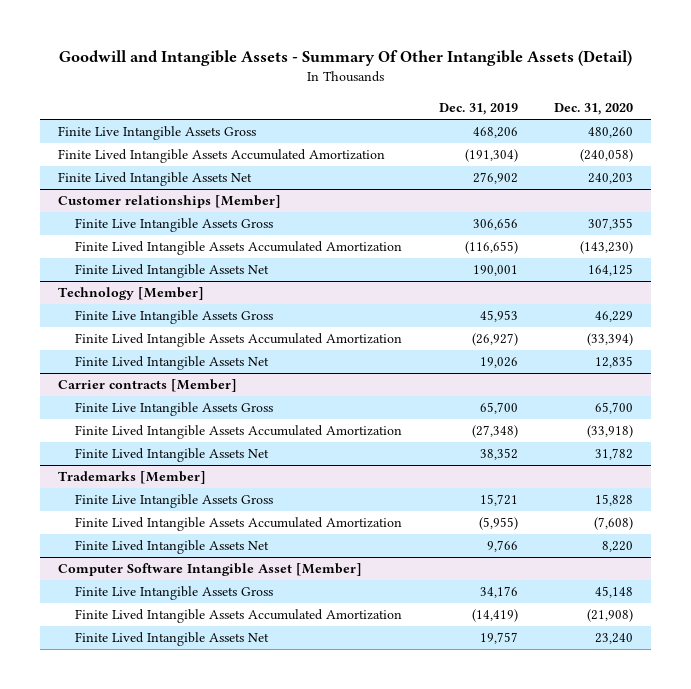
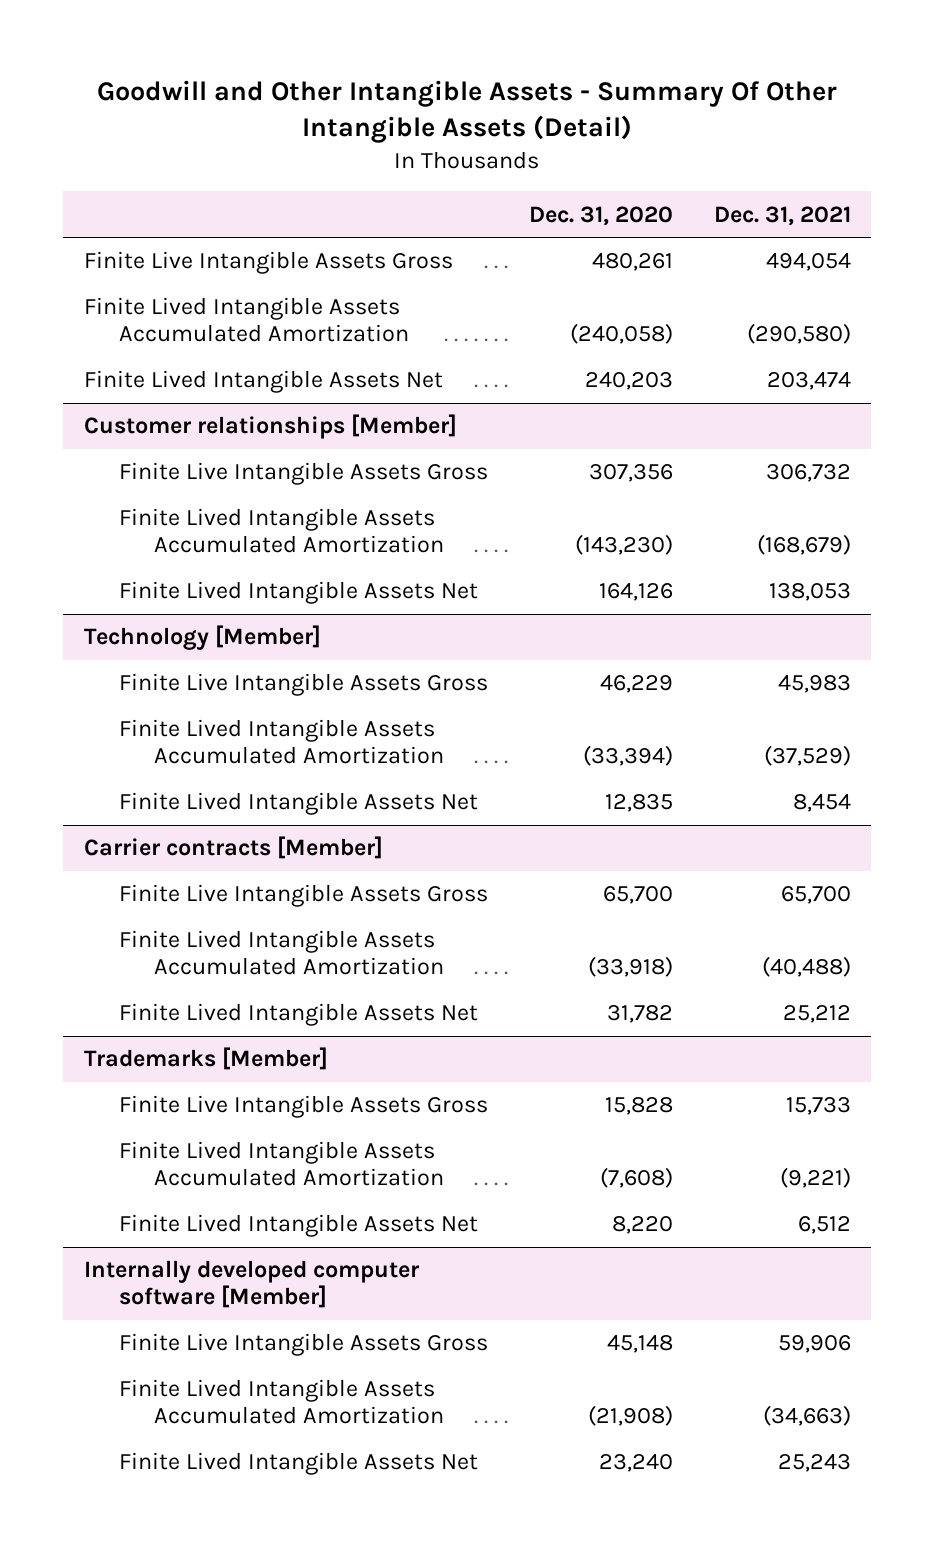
- Goodwill and Intangible Assets - Summary Of Other Intangible Assets (Detail)
+ Goodwill and Other Intangible Assets - Summary Of Other Intangible Assets (Detail)
- | Dec. 31, 2019 | Dec. 31, 2020
+ | Dec. 31, 2020 | Dec. 31, 2021
- Finite Live Intangible Assets Gross | 468,206 | 480,260
+ Finite Live Intangible Assets Gross | 480,261 | 494,054
@ Customer relationships [Member]
- Finite Live Intangible Assets Gross | 306,656 | 307,355
+ Finite Live Intangible Assets Gross | 307,356 | 306,732
- Finite Lived Intangible Assets Net | 190,001 | 164,125
+ Finite Lived Intangible Assets Net | 164,126 | 138,053
- Computer Software Intangible Asset [Member]
+ Internally developed computer software [Member]

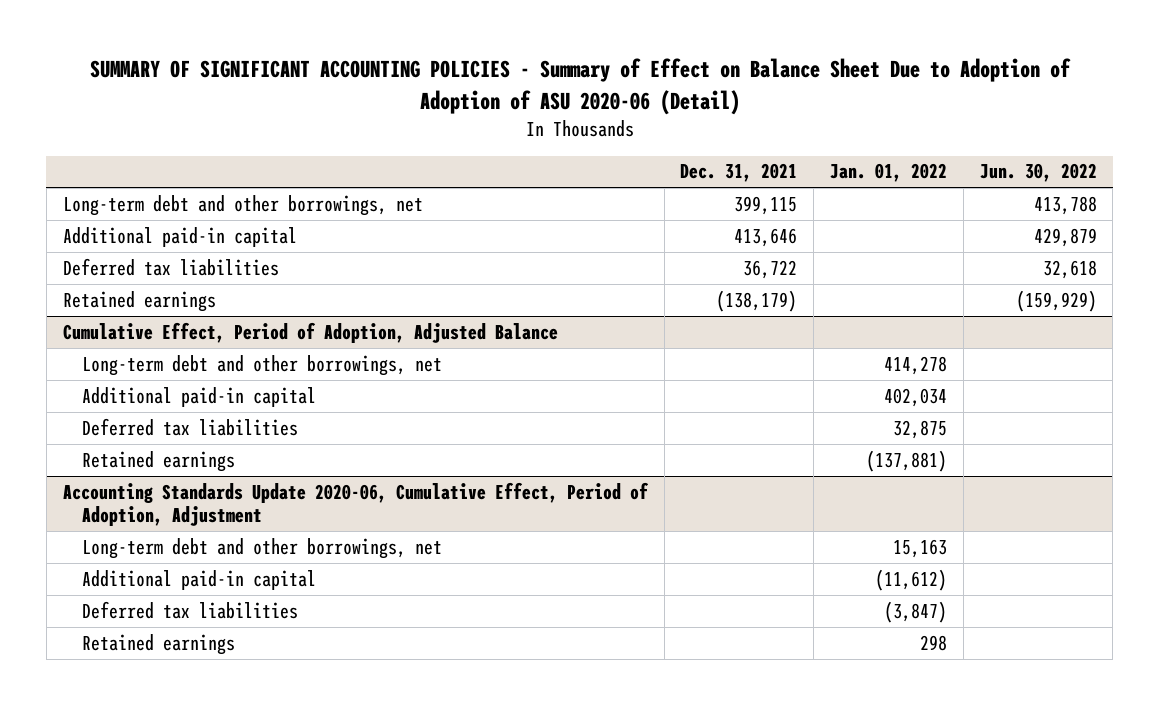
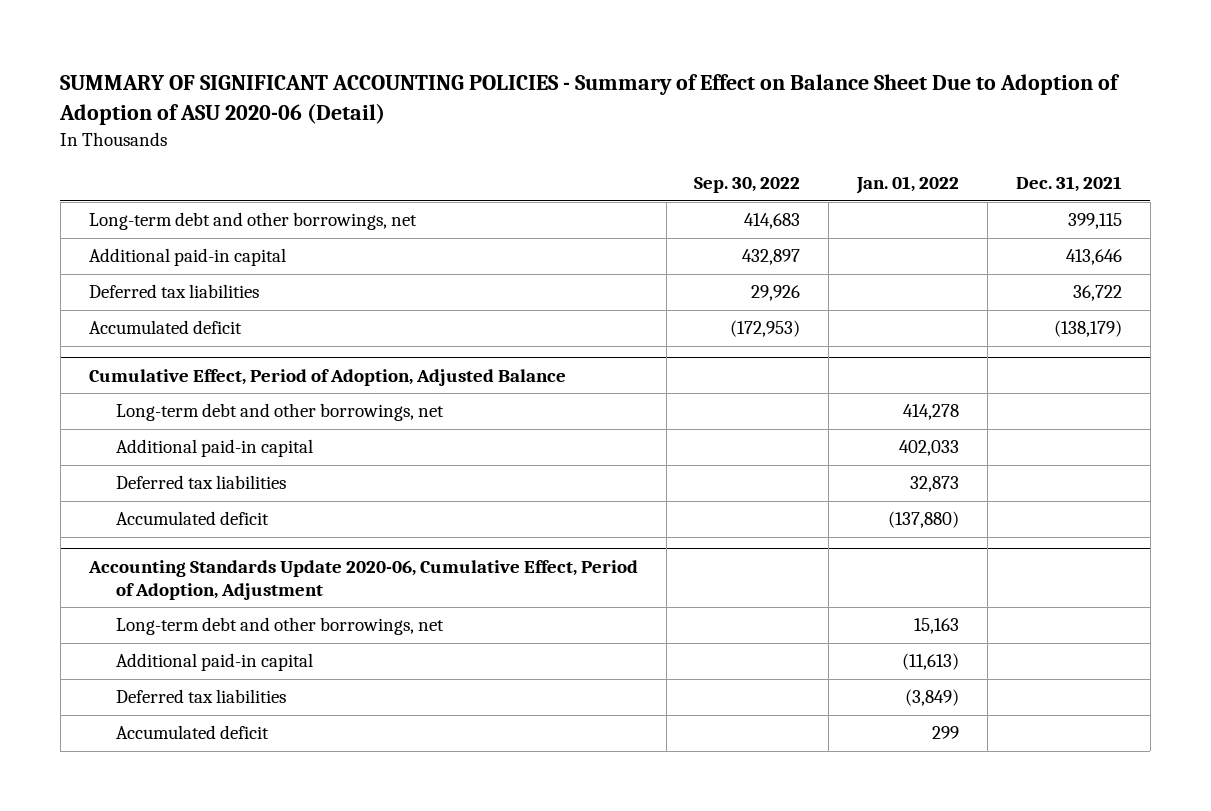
- | Dec. 31, 2021 | Jan. 01, 2022 | Jun. 30, 2022
+ | Sep. 30, 2022 | Jan. 01, 2022 | Dec. 31, 2021
- Retained earnings | (138,179) | | (159,929)
+ Accumulated deficit | (172,953) | | (138,179)
@ Cumulative Effect, Period of Adoption, Adjusted Balance
- Additional paid-in capital | | 402,034 |
- Deferred tax liabilities | | 32,875 |
- Retained earnings | | (137,881) |
+ Additional paid-in capital | | 402,033 |
+ Deferred tax liabilities | | 32,873 |
+ Accumulated deficit | | (137,880) |
@ Accounting Standards Update 2020-06, Cumulative Effect, Period of Adoption, Adjustment
- Additional paid-in capital | | (11,612) |
- Deferred tax liabilities | | (3,847) |
- Retained earnings | | 298 |
+ Additional paid-in capital | | (11,613) |
+ Deferred tax liabilities | | (3,849) |
+ Accumulated deficit | | 299 |

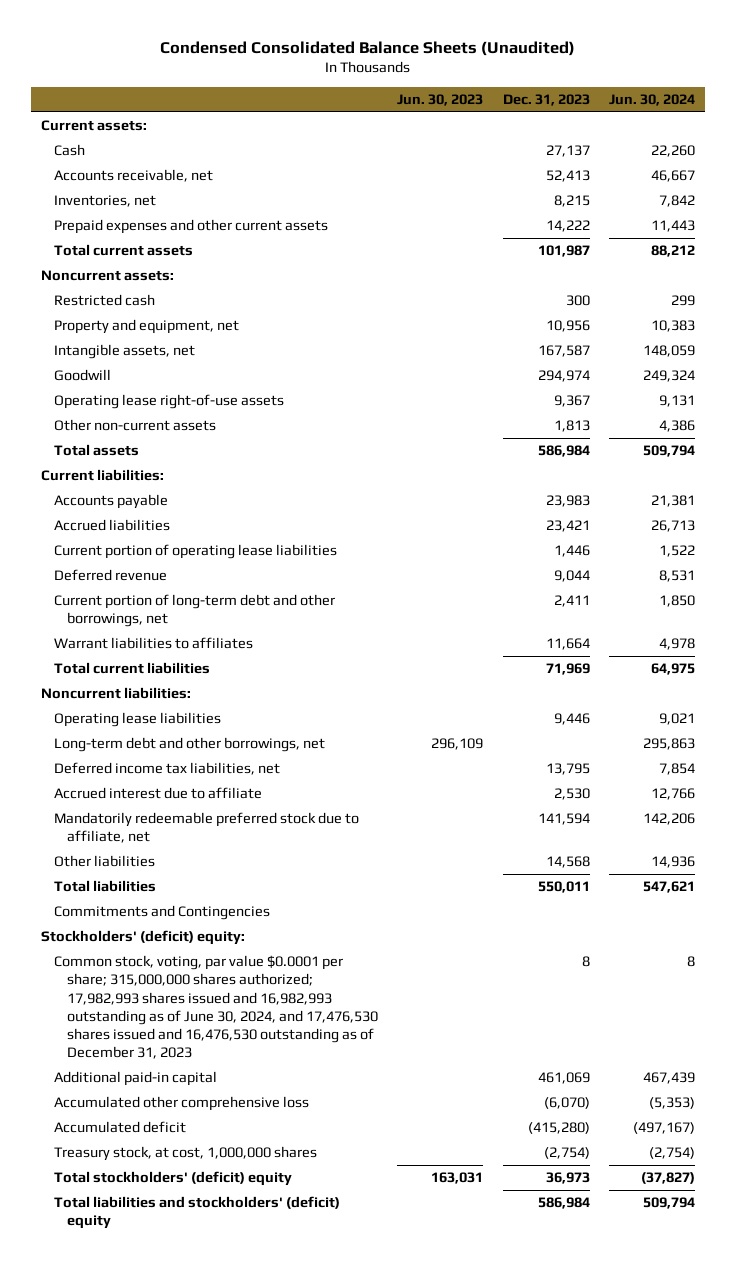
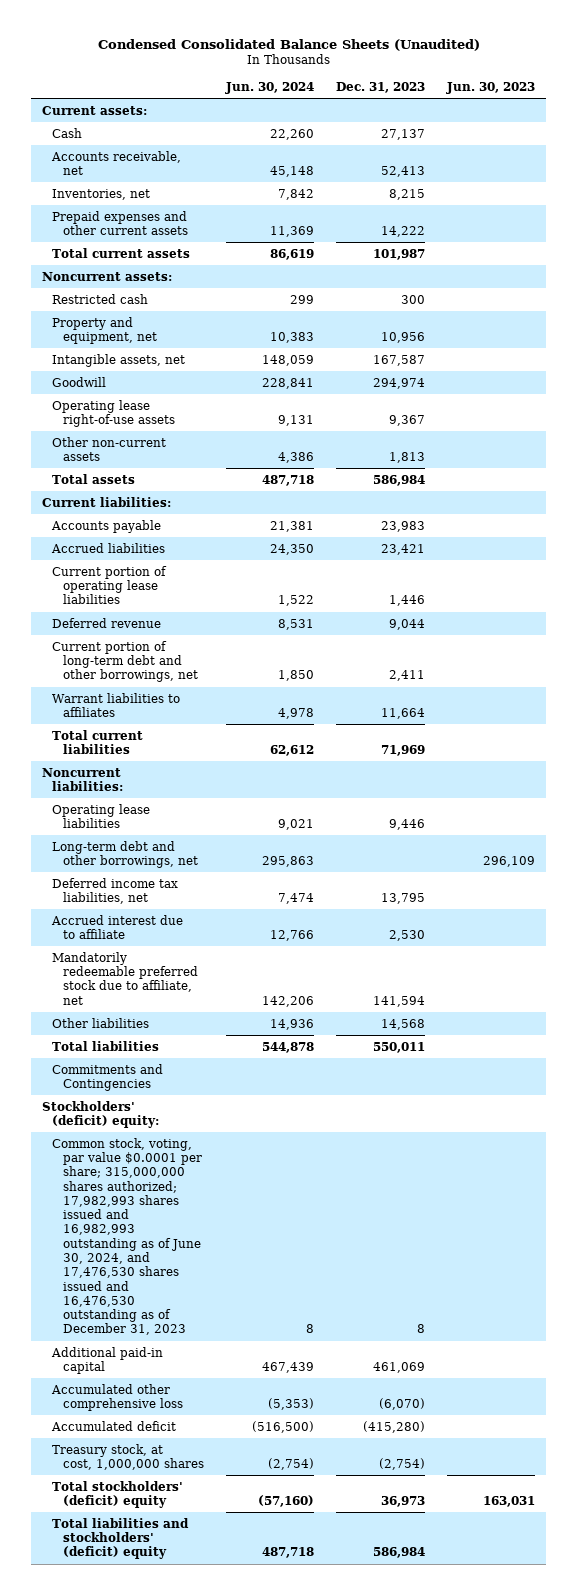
- | Jun. 30, 2023 | Dec. 31, 2023 | Jun. 30, 2024
+ | Jun. 30, 2024 | Dec. 31, 2023 | Jun. 30, 2023
- Accounts receivable, net | | 52,413 | 46,667
+ Accounts receivable, net | 45,148 | 52,413 |
- Prepaid expenses and other current assets | | 14,222 | 11,443
- Total current assets | | 101,987 | 88,212
+ Prepaid expenses and other current assets | 11,369 | 14,222 |
+ Total current assets | 86,619 | 101,987 |
- Goodwill | | 294,974 | 249,324
+ Goodwill | 228,841 | 294,974 |
- Total assets | | 586,984 | 509,794
+ Total assets | 487,718 | 586,984 |
- Accrued liabilities | | 23,421 | 26,713
+ Accrued liabilities | 24,350 | 23,421 |
- Total current liabilities | | 71,969 | 64,975
+ Total current liabilities | 62,612 | 71,969 |
- Deferred income tax liabilities, net | | 13,795 | 7,854
+ Deferred income tax liabilities, net | 7,474 | 13,795 |
- Total liabilities | | 550,011 | 547,621
+ Total liabilities | 544,878 | 550,011 |
- Accumulated deficit | | (415,280) | (497,167)
+ Accumulated deficit | (516,500) | (415,280) |
- Total stockholders' (deficit) equity | 163,031 | 36,973 | (37,827)
- Total liabilities and stockholders' (deficit) equity | | 586,984 | 509,794
+ Total stockholders' (deficit) equity | (57,160) | 36,973 | 163,031
+ Total liabilities and stockholders' (deficit) equity | 487,718 | 586,984 |

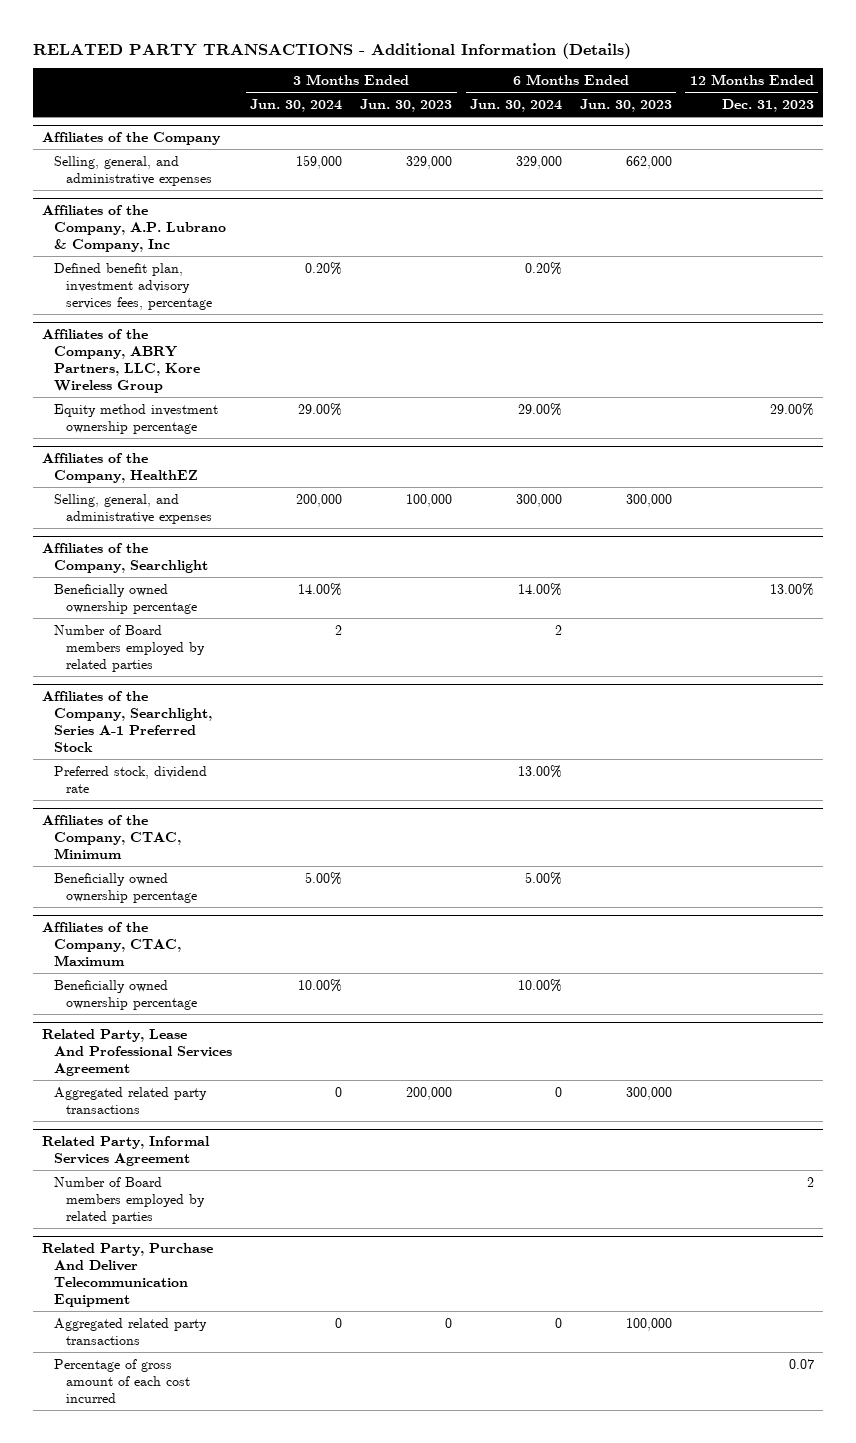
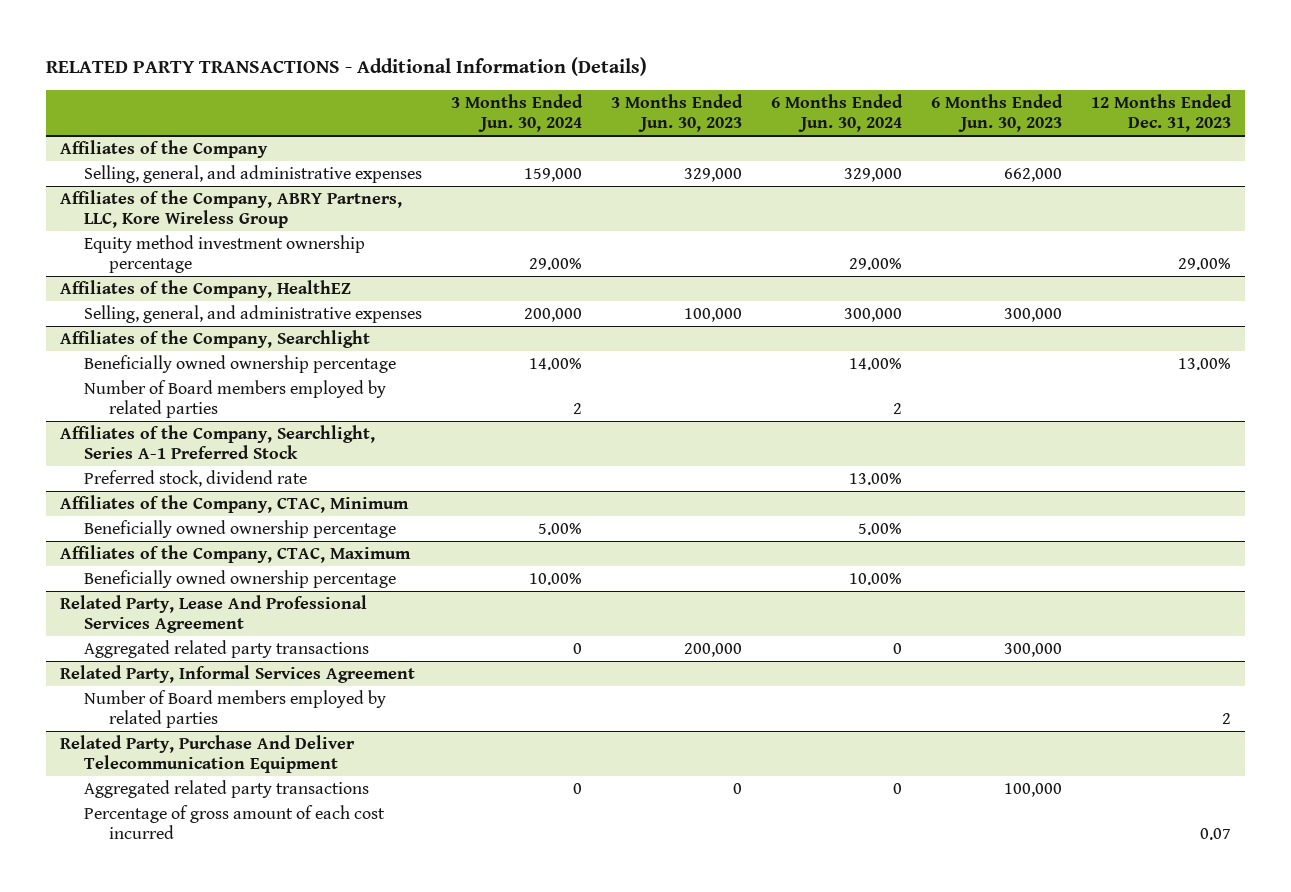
- Affiliates of the Company, A.P. Lubrano & Company, Inc
- Defined benefit plan, investment advisory services fees, percentage | 0.20% | | 0.20% | |

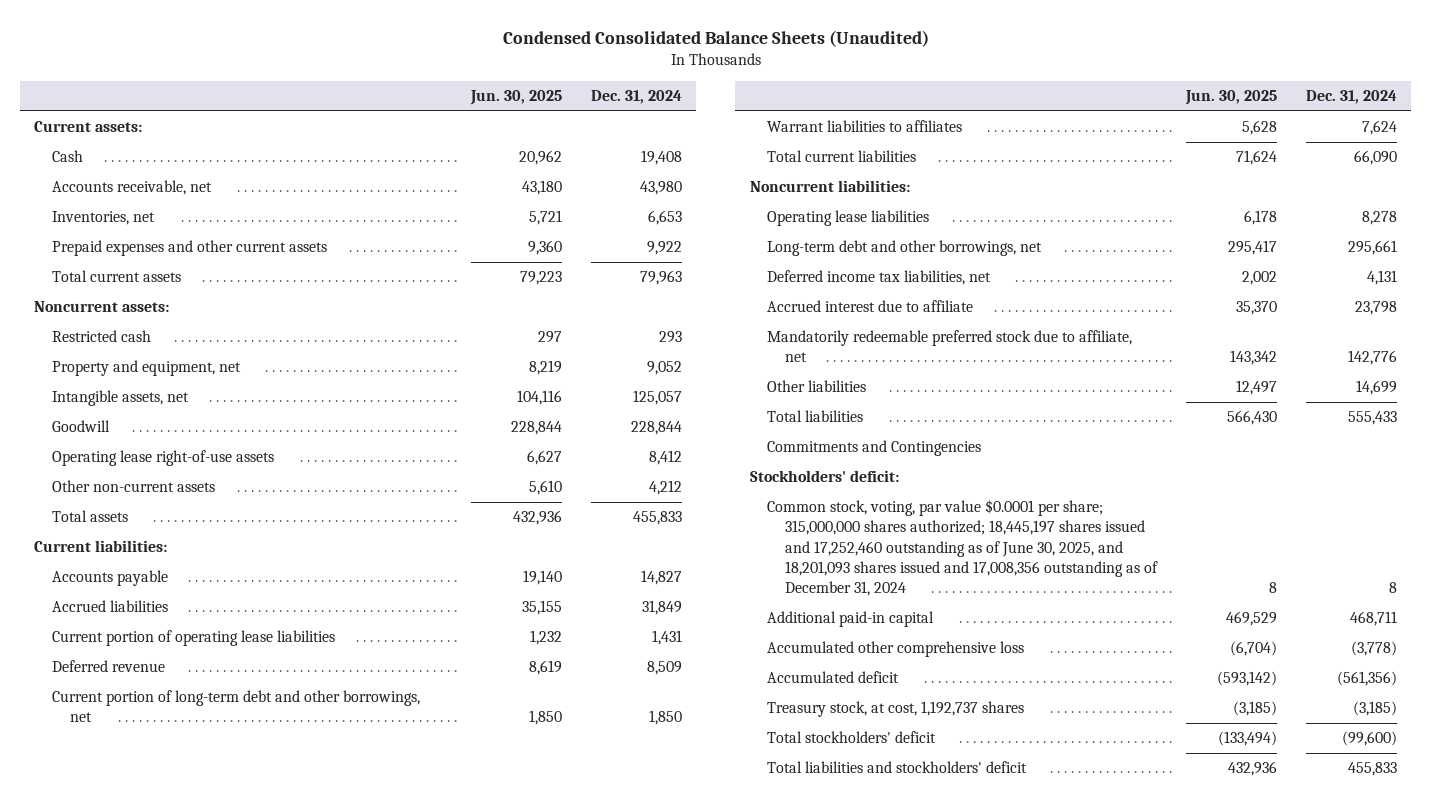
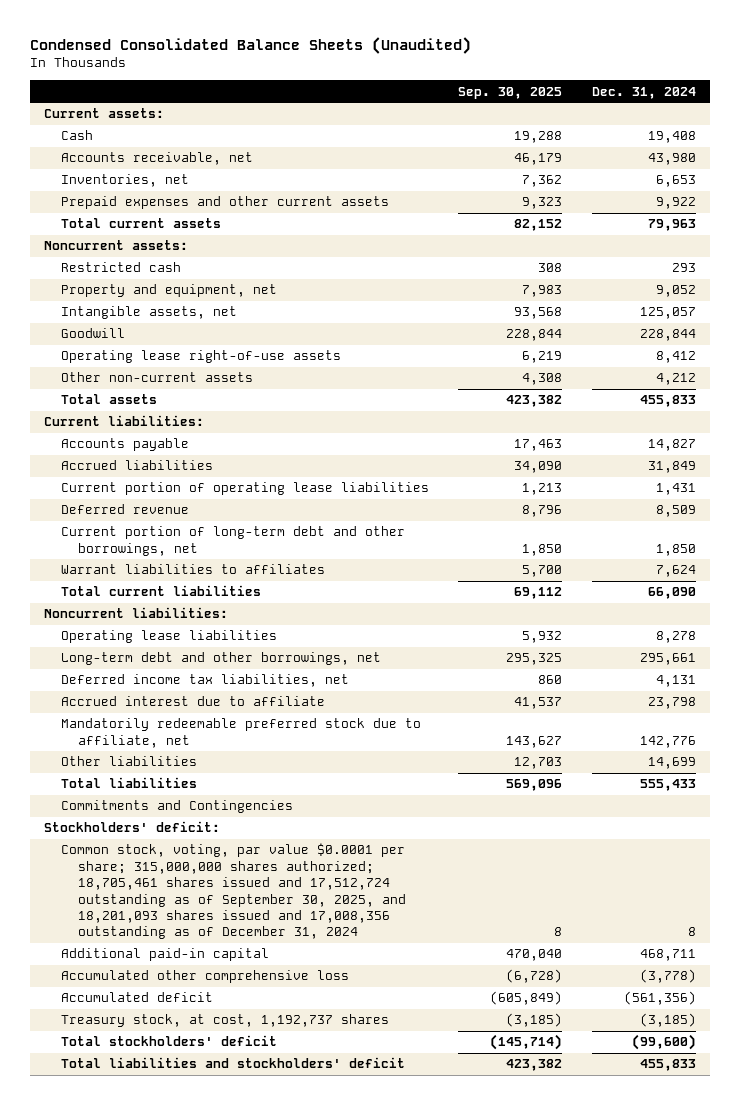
- | Jun. 30, 2025 | Dec. 31, 2024
+ | Sep. 30, 2025 | Dec. 31, 2024
- Common stock, voting, par value $0.0001 per share; 315,000,000 shares authorized; 18,445,197 shares issued and 17,252,460 outstanding as of June 30, 2025, and 18,201,093 shares issued and 17,008,356 outstanding as of December 31, 2024 | 8 | 8
+ Common stock, voting, par value $0.0001 per share; 315,000,000 shares authorized; 18,705,461 shares issued and 17,512,724 outstanding as of September 30, 2025, and 18,201,093 shares issued and 17,008,356 outstanding as of December 31, 2024 | 8 | 8

